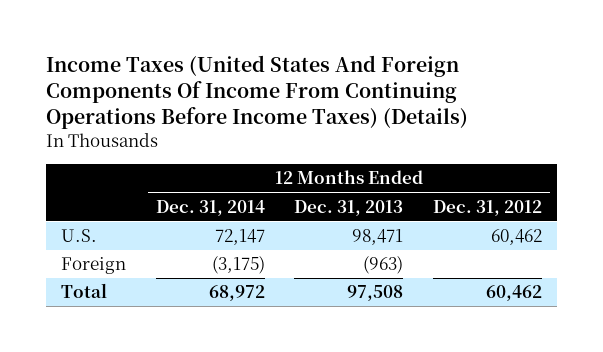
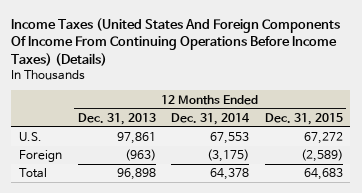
- | 12 Months Ended Dec. 31, 2014 | 12 Months Ended Dec. 31, 2013 | 12 Months Ended Dec. 31, 2012
+ | 12 Months Ended Dec. 31, 2013 | 12 Months Ended Dec. 31, 2014 | 12 Months Ended Dec. 31, 2015
- U.S. | 72,147 | 98,471 | 60,462
+ U.S. | 97,861 | 67,553 | 67,272
- Total | 68,972 | 97,508 | 60,462
+ Total | 96,898 | 64,378 | 64,683

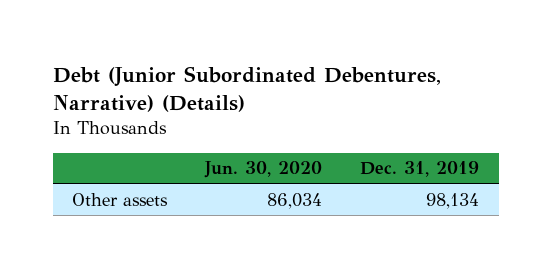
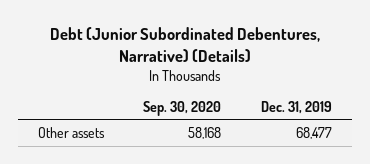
- | Jun. 30, 2020 | Dec. 31, 2019
+ | Sep. 30, 2020 | Dec. 31, 2019
- Other assets | 86,034 | 98,134
+ Other assets | 58,168 | 68,477

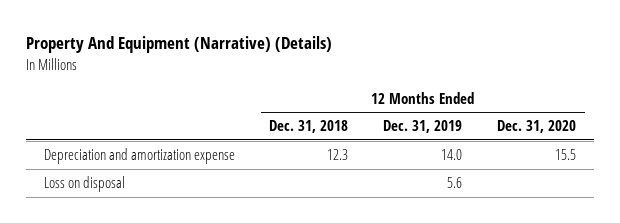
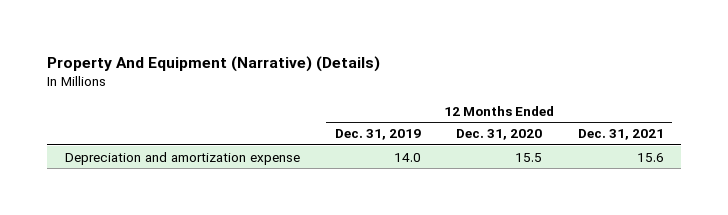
- | 12 Months Ended Dec. 31, 2018 | 12 Months Ended Dec. 31, 2019 | 12 Months Ended Dec. 31, 2020
+ | 12 Months Ended Dec. 31, 2019 | 12 Months Ended Dec. 31, 2020 | 12 Months Ended Dec. 31, 2021
- Loss on disposal | | 5.6 |

